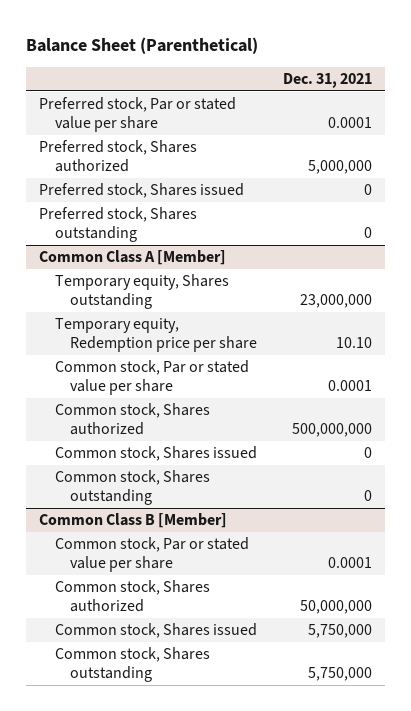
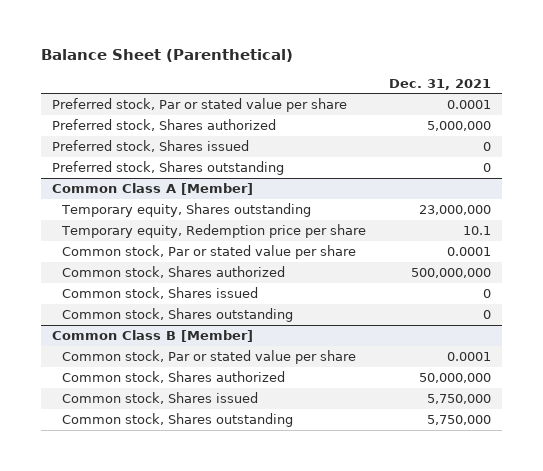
@ Common Class A [Member]
- Temporary equity, Redemption price per share | 10.10
+ Temporary equity, Redemption price per share | 10.1

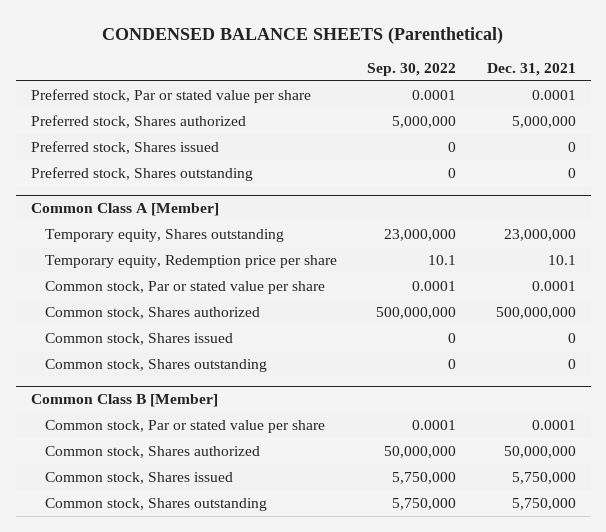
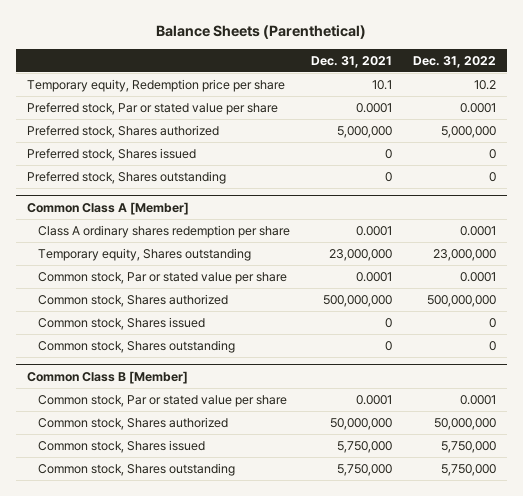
- CONDENSED BALANCE SHEETS (Parenthetical)
+ Balance Sheets (Parenthetical)
- | Sep. 30, 2022 | Dec. 31, 2021
+ | Dec. 31, 2021 | Dec. 31, 2022
+ Temporary equity, Redemption price per share | 10.1 | 10.2
@ Common Class A [Member]
+ Class A ordinary shares redemption per share | 0.0001 | 0.0001
- Temporary equity, Redemption price per share | 10.1 | 10.1

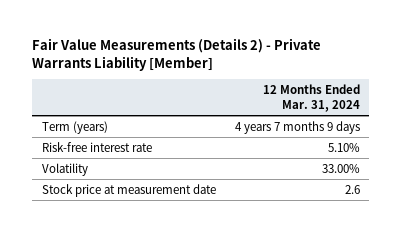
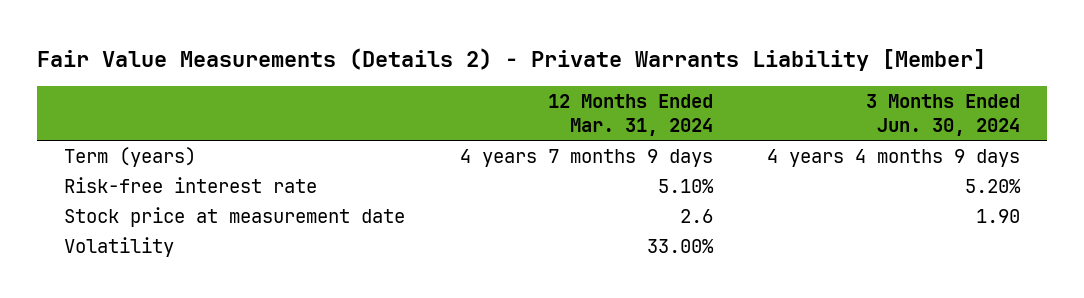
- | 12 Months Ended Mar. 31, 2024
+ | 12 Months Ended Mar. 31, 2024 | 3 Months Ended Jun. 30, 2024
moved down: Volatility | 33.00% |

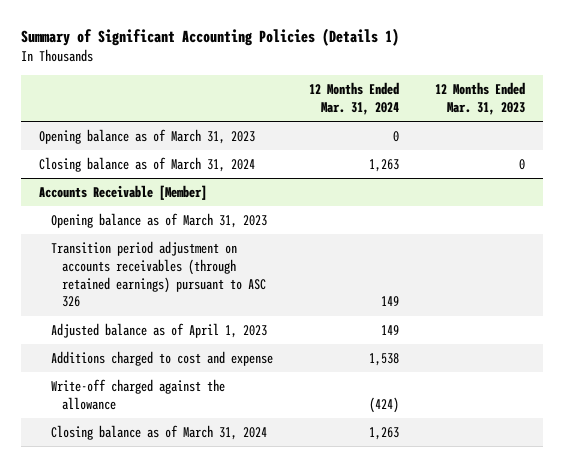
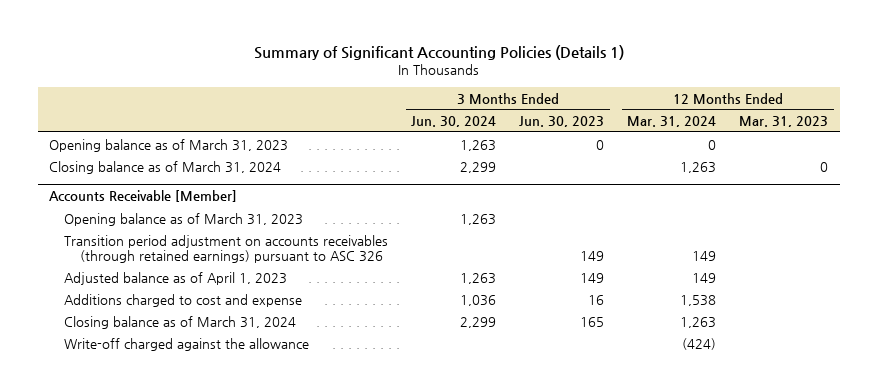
- | 12 Months Ended Mar. 31, 2024 | 12 Months Ended Mar. 31, 2023
+ | 3 Months Ended Jun. 30, 2024 | 3 Months Ended Jun. 30, 2023 | 12 Months Ended Mar. 31, 2024 | 12 Months Ended Mar. 31, 2023
@ Accounts Receivable [Member]
moved down: Write-off charged against the allowance | | | (424) |

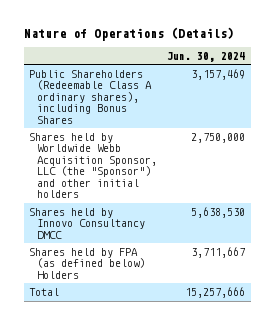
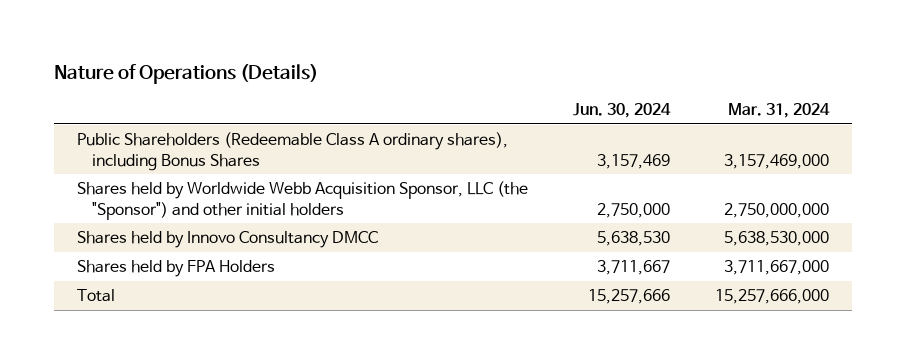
- | Jun. 30, 2024
+ | Jun. 30, 2024 | Mar. 31, 2024
- Shares held by FPA (as defined below) Holders | 3,711,667
+ Shares held by FPA Holders | 3,711,667 | 3,711,667,000

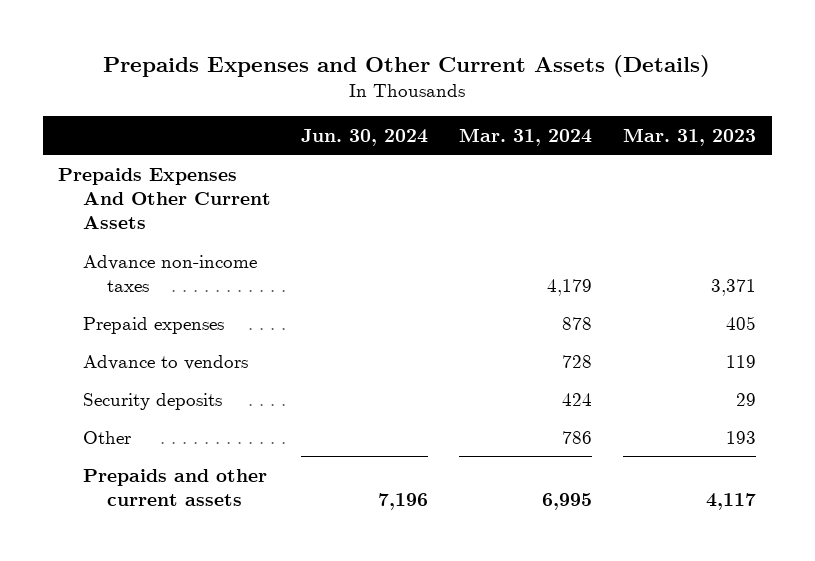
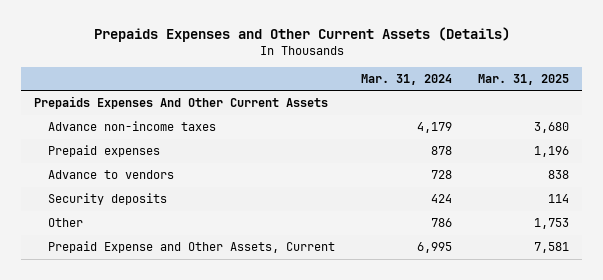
- | Jun. 30, 2024 | Mar. 31, 2024 | Mar. 31, 2023
+ | Mar. 31, 2024 | Mar. 31, 2025
- Prepaids and other current assets | 7,196 | 6,995 | 4,117
+ Prepaid Expense and Other Assets, Current | 6,995 | 7,581

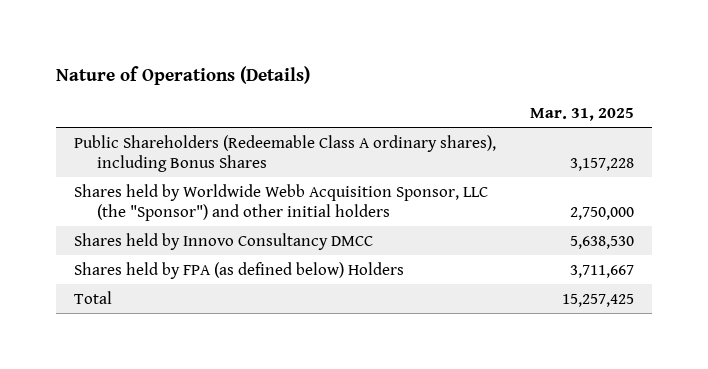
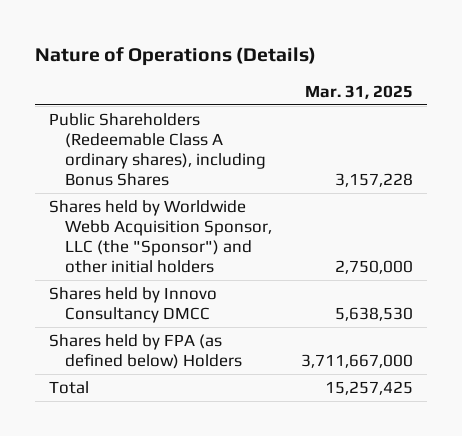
- Shares held by FPA (as defined below) Holders | 3,711,667
+ Shares held by FPA (as defined below) Holders | 3,711,667,000

